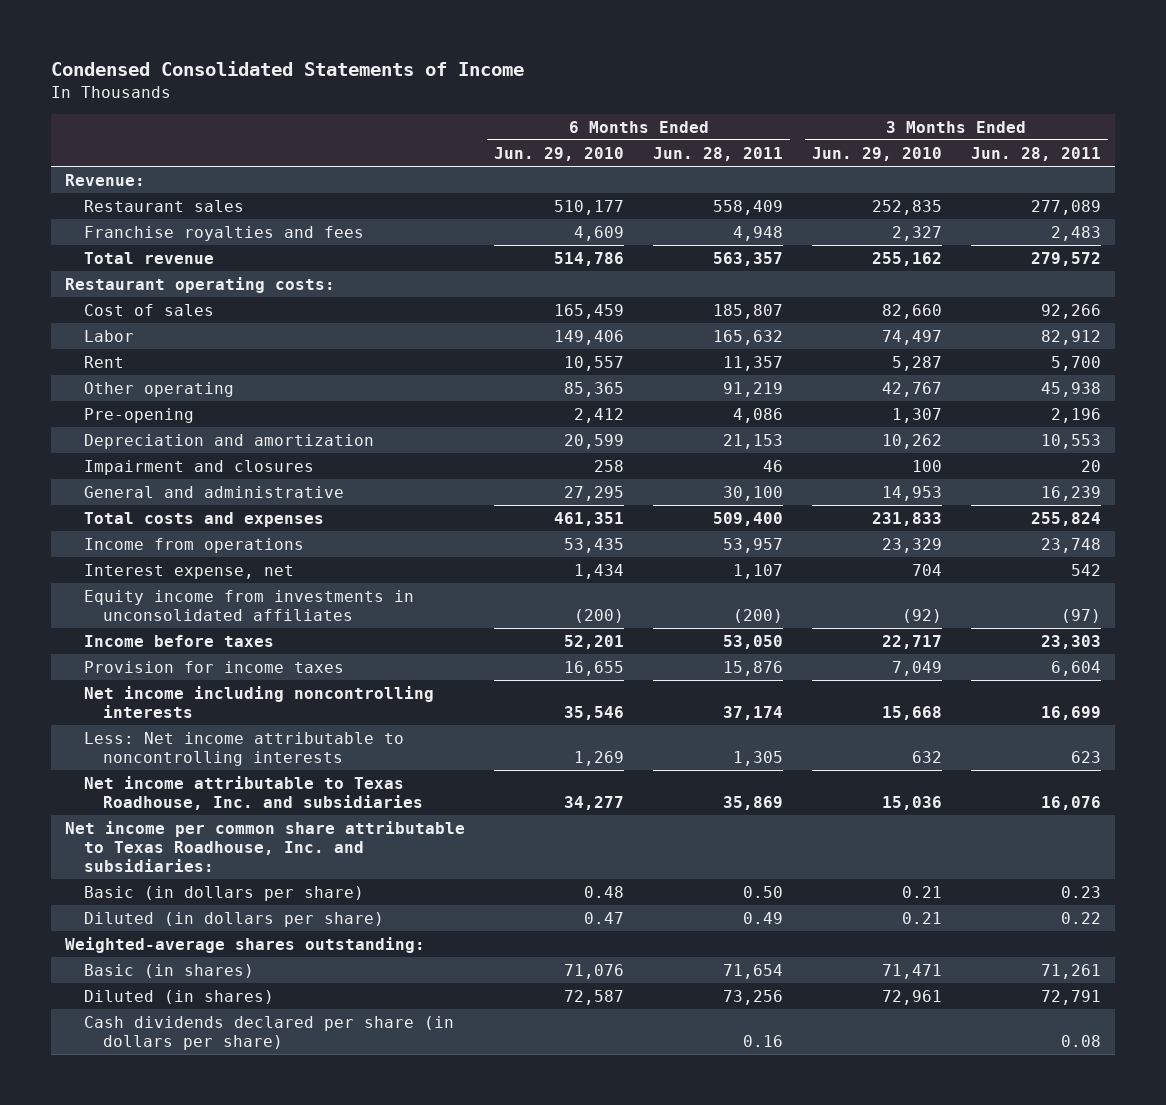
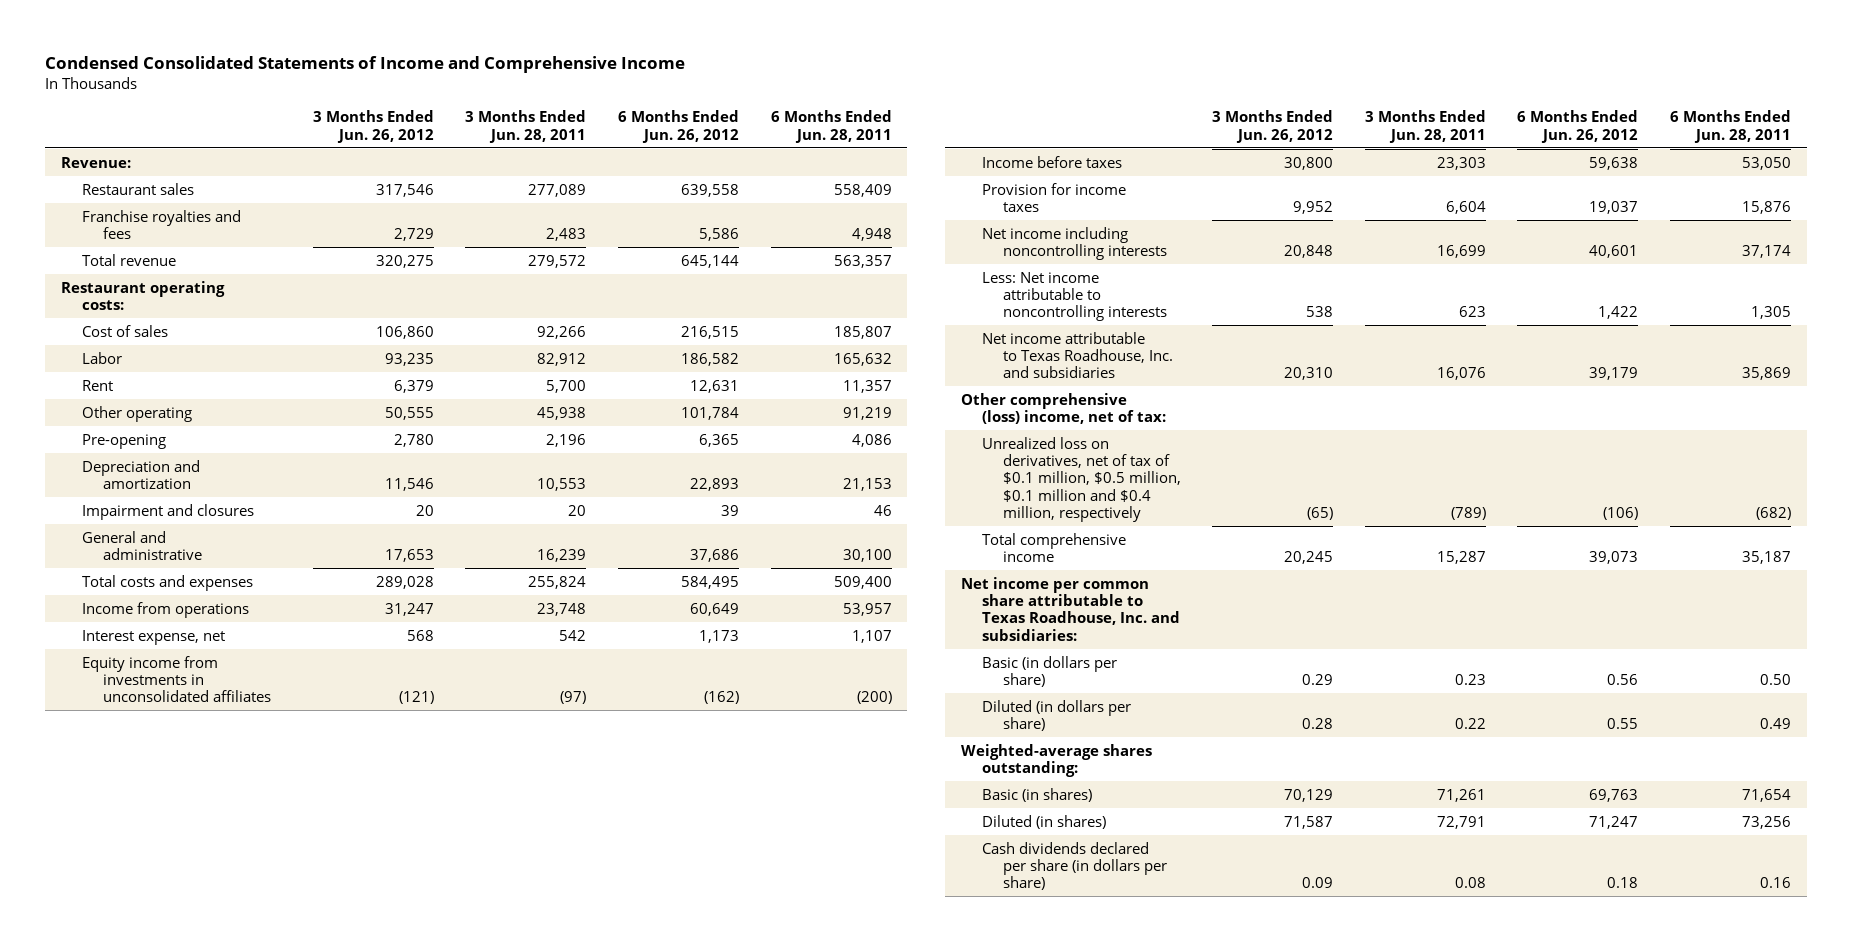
- Condensed Consolidated Statements of Income
+ Condensed Consolidated Statements of Income and Comprehensive Income
- | 6 Months Ended Jun. 29, 2010 | 6 Months Ended Jun. 28, 2011 | 3 Months Ended Jun. 29, 2010 | 3 Months Ended Jun. 28, 2011
+ | 3 Months Ended Jun. 26, 2012 | 3 Months Ended Jun. 28, 2011 | 6 Months Ended Jun. 26, 2012 | 6 Months Ended Jun. 28, 2011
+ Other comprehensive (loss) income, net of tax:
+ Unrealized loss on derivatives, net of tax of $0.1 million, $0.5 million, $0.1 million and $0.4 million, respectively | (65) | (789) | (106) | (682)
+ Total comprehensive income | 20,245 | 15,287 | 39,073 | 35,187

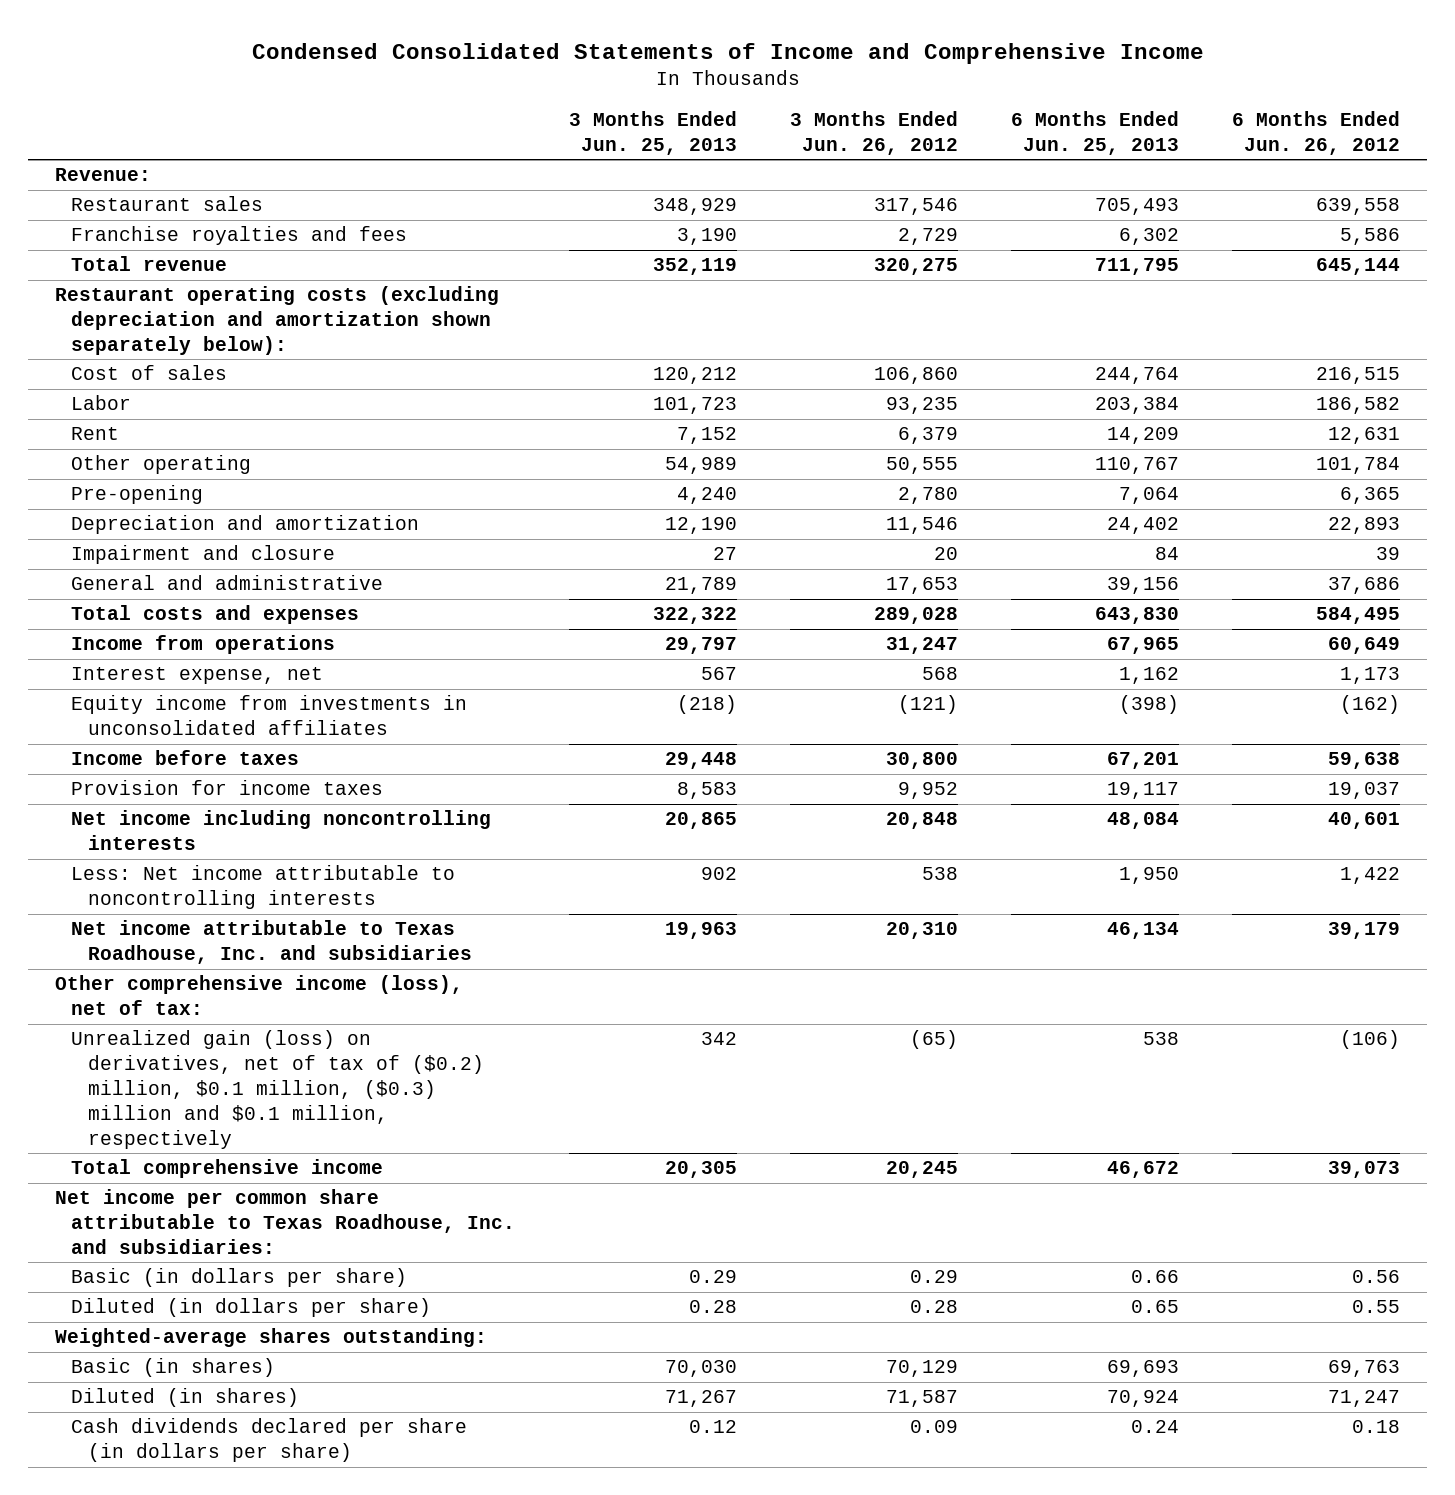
- | 3 Months Ended Jun. 26, 2012 | 3 Months Ended Jun. 28, 2011 | 6 Months Ended Jun. 26, 2012 | 6 Months Ended Jun. 28, 2011
+ | 3 Months Ended Jun. 25, 2013 | 3 Months Ended Jun. 26, 2012 | 6 Months Ended Jun. 25, 2013 | 6 Months Ended Jun. 26, 2012
- Restaurant operating costs:
+ Restaurant operating costs (excluding depreciation and amortization shown separately below):
- Impairment and closures | 20 | 20 | 39 | 46
+ Impairment and closure | 27 | 20 | 84 | 39
- Other comprehensive (loss) income, net of tax:
- Unrealized loss on derivatives, net of tax of $0.1 million, $0.5 million, $0.1 million and $0.4 million, respectively | (65) | (789) | (106) | (682)
+ Other comprehensive income (loss), net of tax:
+ Unrealized gain (loss) on derivatives, net of tax of ($0.2) million, $0.1 million, ($0.3) million and $0.1 million, respectively | 342 | (65) | 538 | (106)

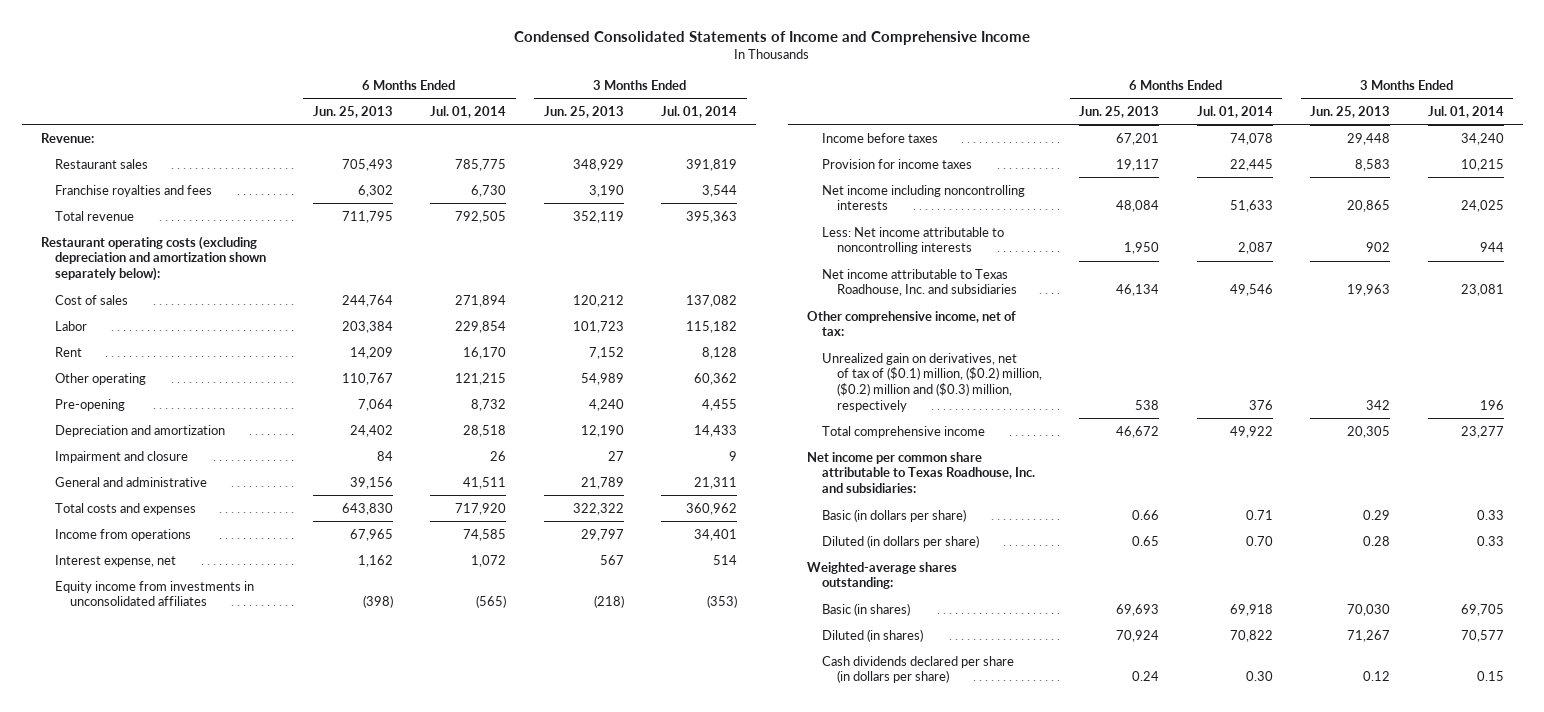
- | 3 Months Ended Jun. 25, 2013 | 3 Months Ended Jun. 26, 2012 | 6 Months Ended Jun. 25, 2013 | 6 Months Ended Jun. 26, 2012
+ | 6 Months Ended Jun. 25, 2013 | 6 Months Ended Jul. 01, 2014 | 3 Months Ended Jun. 25, 2013 | 3 Months Ended Jul. 01, 2014
- Other comprehensive income (loss), net of tax:
- Unrealized gain (loss) on derivatives, net of tax of ($0.2) million, $0.1 million, ($0.3) million and $0.1 million, respectively | 342 | (65) | 538 | (106)
+ Other comprehensive income, net of tax:
+ Unrealized gain on derivatives, net of tax of ($0.1) million, ($0.2) million, ($0.2) million and ($0.3) million, respectively | 538 | 376 | 342 | 196

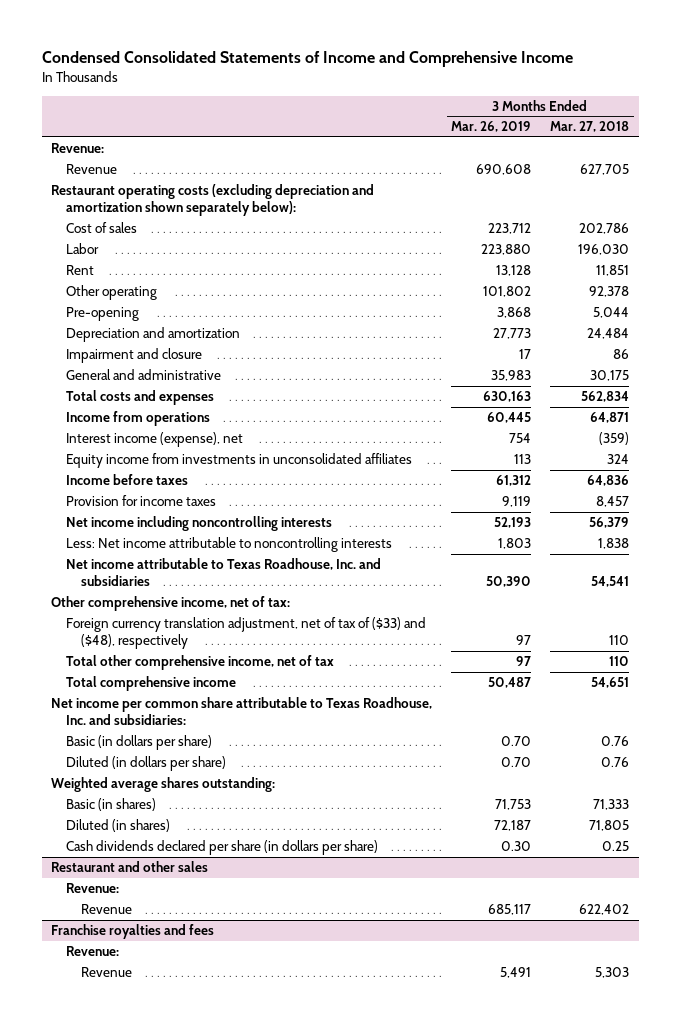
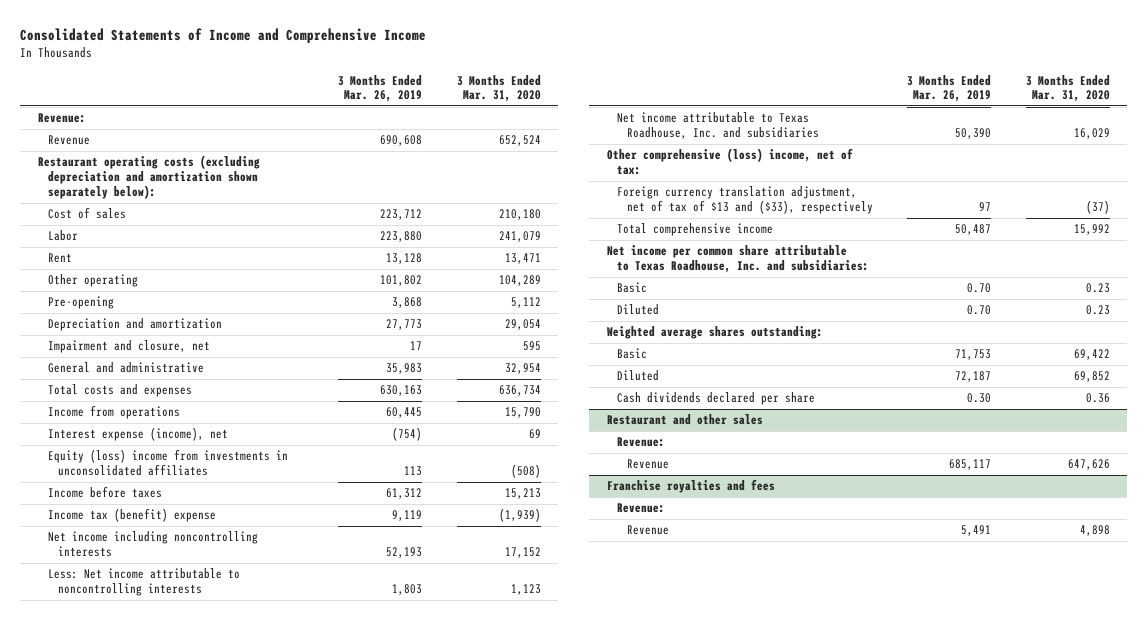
- Condensed Consolidated Statements of Income and Comprehensive Income
+ Consolidated Statements of Income and Comprehensive Income
- | 3 Months Ended Mar. 26, 2019 | 3 Months Ended Mar. 27, 2018
+ | 3 Months Ended Mar. 26, 2019 | 3 Months Ended Mar. 31, 2020
- Impairment and closure | 17 | 86
+ Impairment and closure, net | 17 | 595
- Interest income (expense), net | 754 | (359)
- Equity income from investments in unconsolidated affiliates | 113 | 324
+ Interest expense (income), net | (754) | 69
+ Equity (loss) income from investments in unconsolidated affiliates | 113 | (508)
- Provision for income taxes | 9,119 | 8,457
+ Income tax (benefit) expense | 9,119 | (1,939)
- Other comprehensive income, net of tax:
- Foreign currency translation adjustment, net of tax of ($33) and ($48), respectively | 97 | 110
- Total other comprehensive income, net of tax | 97 | 110
+ Other comprehensive (loss) income, net of tax:
+ Foreign currency translation adjustment, net of tax of $13 and ($33), respectively | 97 | (37)
- Basic (in dollars per share) | 0.70 | 0.76
- Diluted (in dollars per share) | 0.70 | 0.76
+ Basic | 0.70 | 0.23
+ Diluted | 0.70 | 0.23
- Basic (in shares) | 71,753 | 71,333
- Diluted (in shares) | 72,187 | 71,805
- Cash dividends declared per share (in dollars per share) | 0.30 | 0.25
+ Basic | 71,753 | 69,422
+ Diluted | 72,187 | 69,852
+ Cash dividends declared per share | 0.30 | 0.36

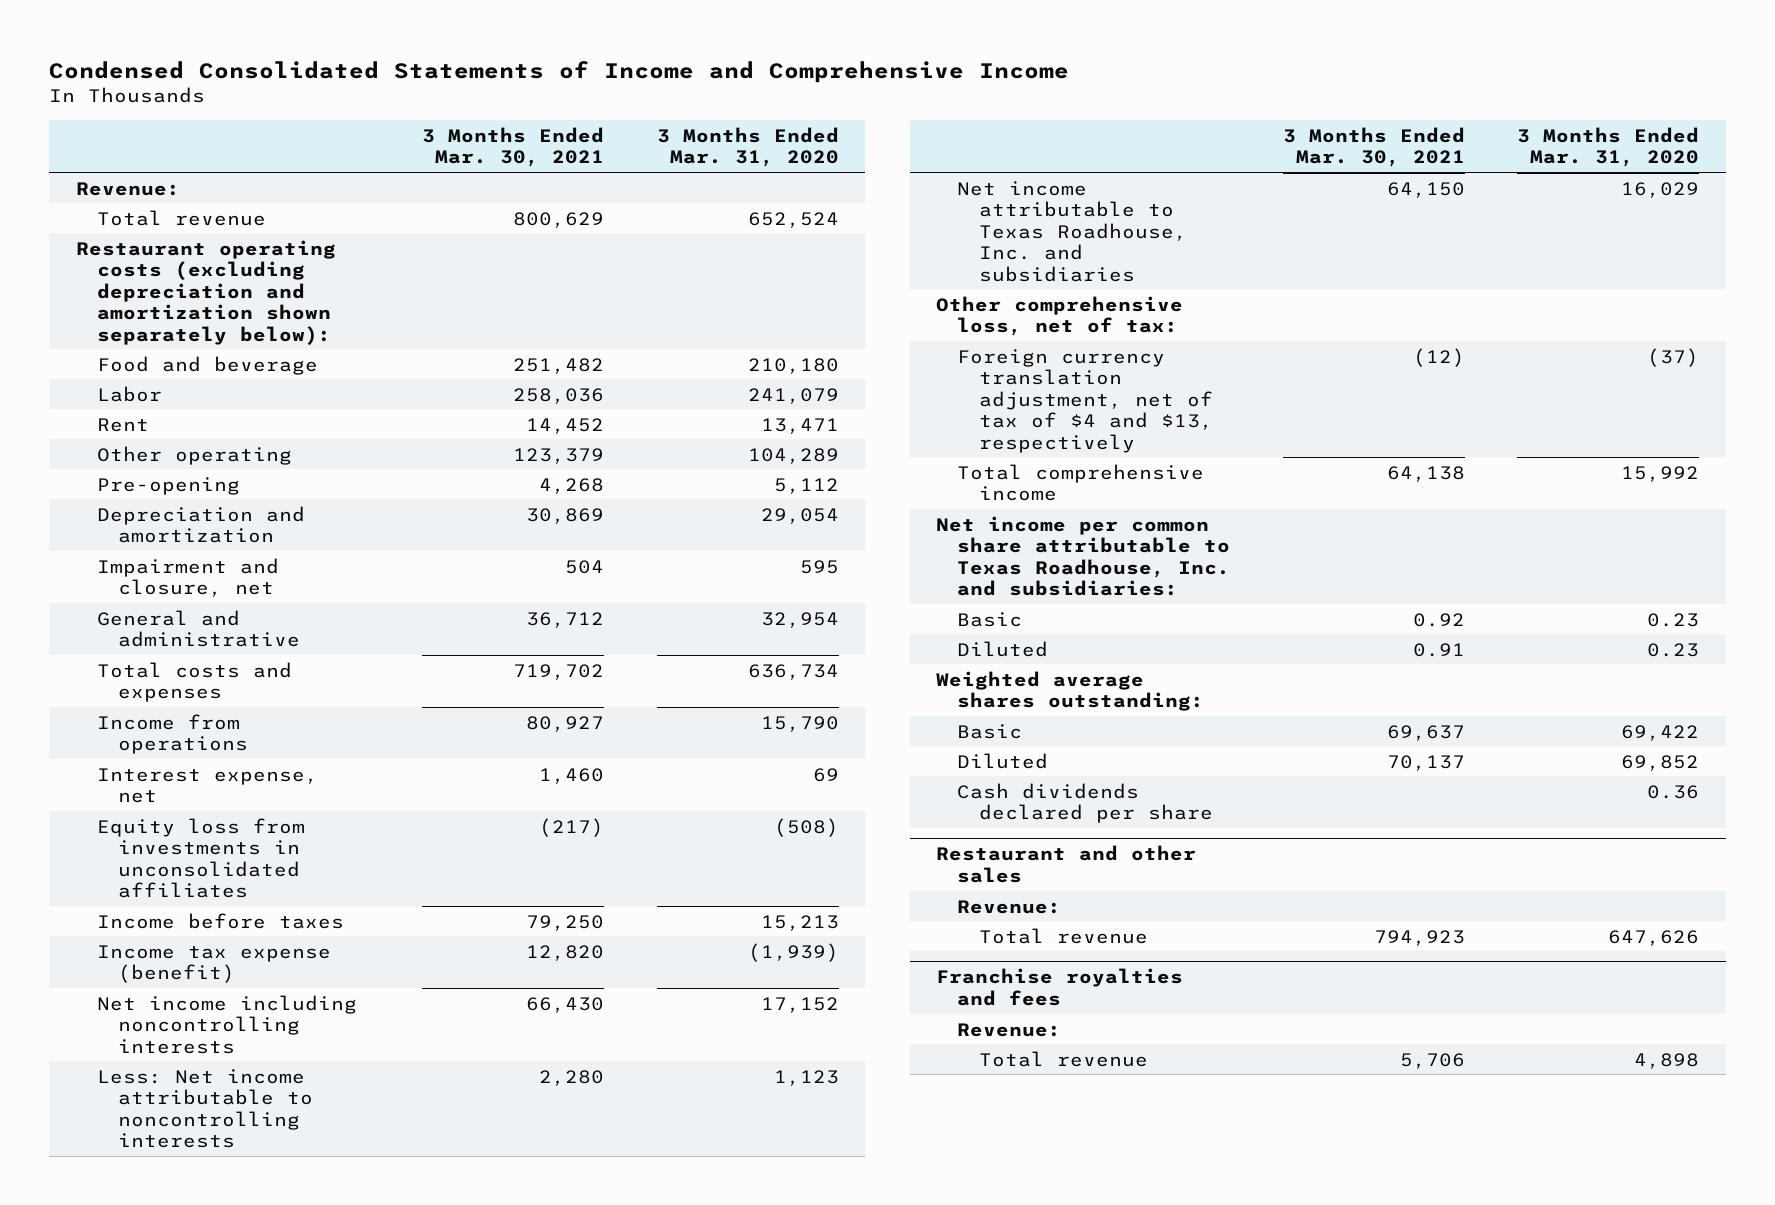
- Consolidated Statements of Income and Comprehensive Income
+ Condensed Consolidated Statements of Income and Comprehensive Income
- | 3 Months Ended Mar. 26, 2019 | 3 Months Ended Mar. 31, 2020
+ | 3 Months Ended Mar. 30, 2021 | 3 Months Ended Mar. 31, 2020
- Revenue | 690,608 | 652,524
+ Total revenue | 800,629 | 652,524
- Cost of sales | 223,712 | 210,180
+ Food and beverage | 251,482 | 210,180
- Interest expense (income), net | (754) | 69
- Equity (loss) income from investments in unconsolidated affiliates | 113 | (508)
+ Interest expense, net | 1,460 | 69
+ Equity loss from investments in unconsolidated affiliates | (217) | (508)
- Income tax (benefit) expense | 9,119 | (1,939)
+ Income tax expense (benefit) | 12,820 | (1,939)
- Other comprehensive (loss) income, net of tax:
- Foreign currency translation adjustment, net of tax of $13 and ($33), respectively | 97 | (37)
+ Other comprehensive loss, net of tax:
+ Foreign currency translation adjustment, net of tax of $4 and $13, respectively | (12) | (37)
@ Restaurant and other sales
- Revenue | 685,117 | 647,626
+ Total revenue | 794,923 | 647,626
@ Franchise royalties and fees
- Revenue | 5,491 | 4,898
+ Total revenue | 5,706 | 4,898

